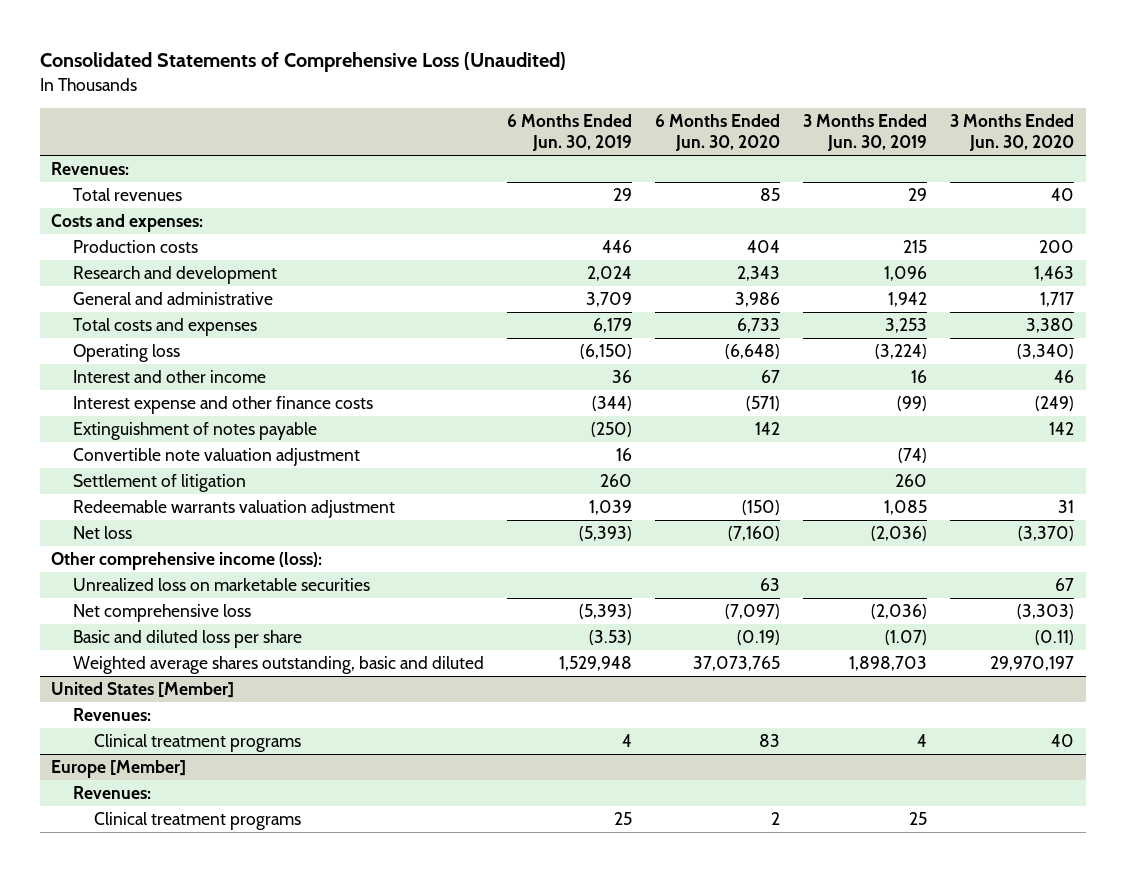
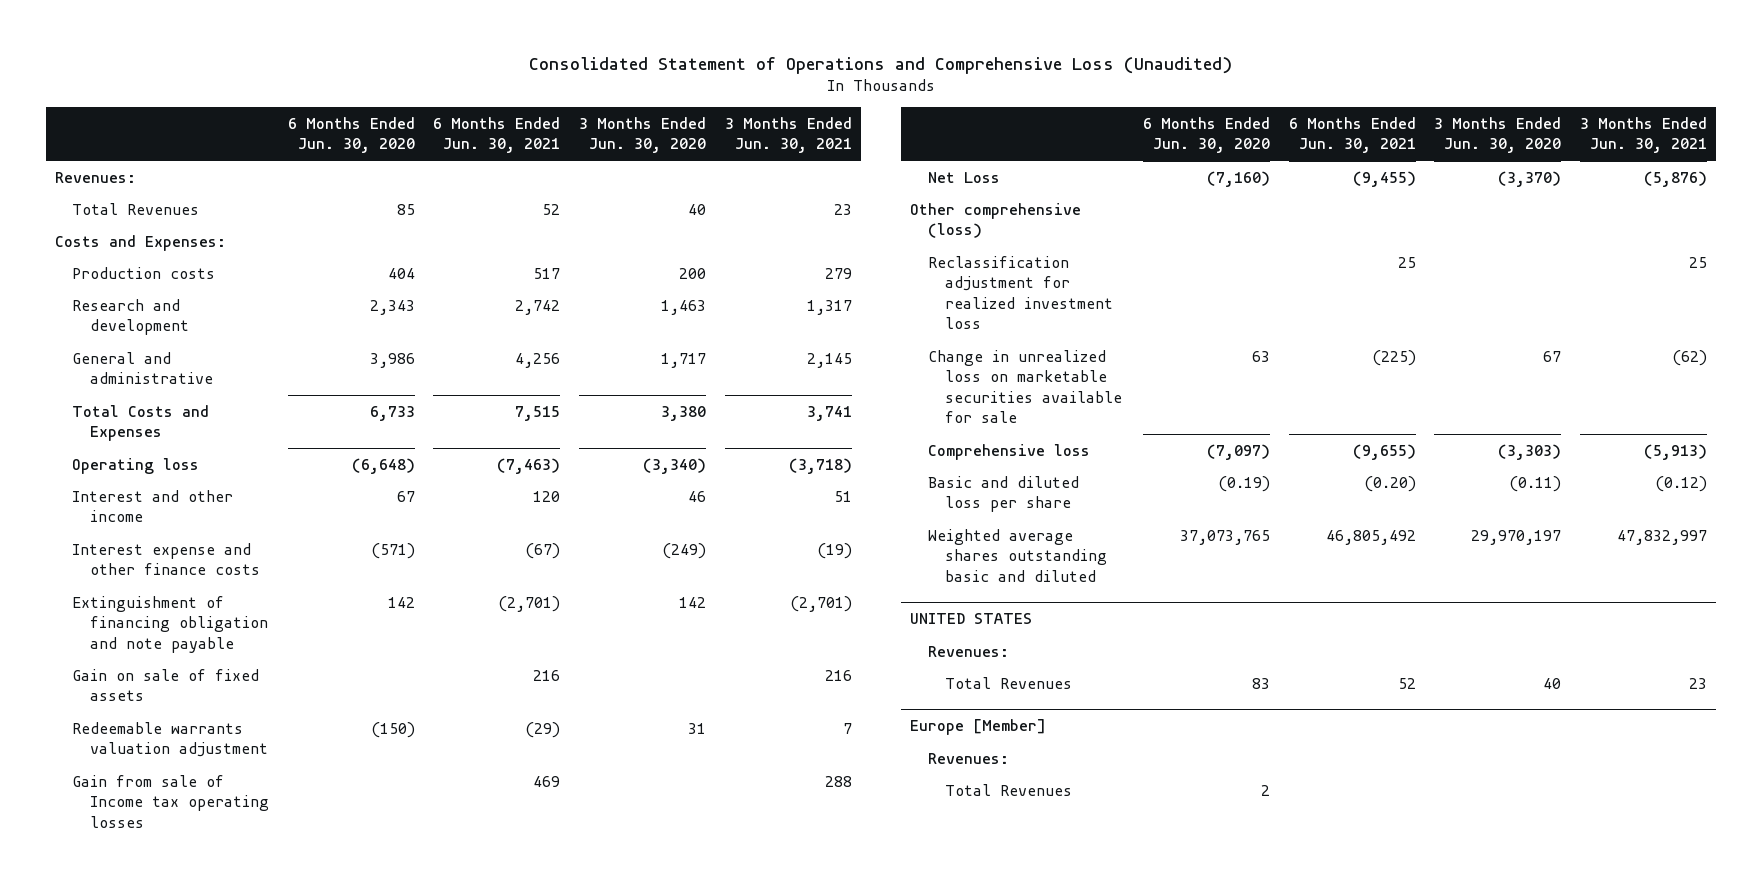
- Consolidated Statements of Comprehensive Loss (Unaudited)
+ Consolidated Statement of Operations and Comprehensive Loss (Unaudited)
- | 6 Months Ended Jun. 30, 2019 | 6 Months Ended Jun. 30, 2020 | 3 Months Ended Jun. 30, 2019 | 3 Months Ended Jun. 30, 2020
+ | 6 Months Ended Jun. 30, 2020 | 6 Months Ended Jun. 30, 2021 | 3 Months Ended Jun. 30, 2020 | 3 Months Ended Jun. 30, 2021
- Total revenues | 29 | 85 | 29 | 40
- Costs and expenses:
+ Total Revenues | 85 | 52 | 40 | 23
+ Costs and Expenses:
- Total costs and expenses | 6,179 | 6,733 | 3,253 | 3,380
+ Total Costs and Expenses | 6,733 | 7,515 | 3,380 | 3,741
- Extinguishment of notes payable | (250) | 142 | | 142
- Convertible note valuation adjustment | 16 | | (74) |
- Settlement of litigation | 260 | | 260 |
+ Extinguishment of financing obligation and note payable | 142 | (2,701) | 142 | (2,701)
+ Gain on sale of fixed assets | | 216 | | 216
- Net loss | (5,393) | (7,160) | (2,036) | (3,370)
- Other comprehensive income (loss):
- Unrealized loss on marketable securities | | 63 | | 67
- Net comprehensive loss | (5,393) | (7,097) | (2,036) | (3,303)
+ Gain from sale of Income tax operating losses | | 469 | | 288
+ Net Loss | (7,160) | (9,455) | (3,370) | (5,876)
+ Other comprehensive (loss)
+ Reclassification adjustment for realized investment loss | | 25 | | 25
+ Change in unrealized loss on marketable securities available for sale | 63 | (225) | 67 | (62)
+ Comprehensive loss | (7,097) | (9,655) | (3,303) | (5,913)
- Weighted average shares outstanding, basic and diluted | 1,529,948 | 37,073,765 | 1,898,703 | 29,970,197
- United States [Member]
+ Weighted average shares outstanding basic and diluted | 37,073,765 | 46,805,492 | 29,970,197 | 47,832,997
+ UNITED STATES
- Clinical treatment programs | 4 | 83 | 4 | 40
+ Total Revenues | 83 | 52 | 40 | 23
@ Europe [Member]
- Clinical treatment programs | 25 | 2 | 25 |
+ Total Revenues | 2 | | |

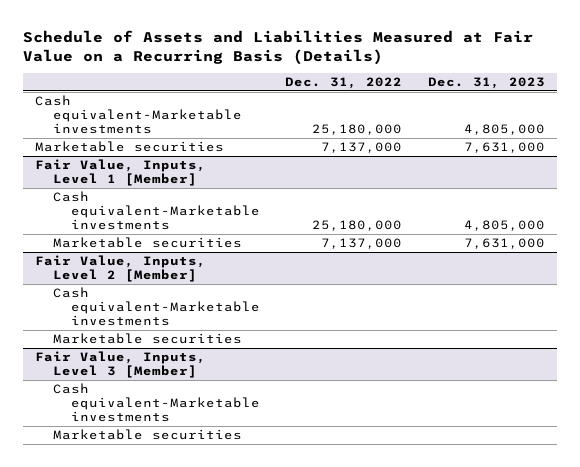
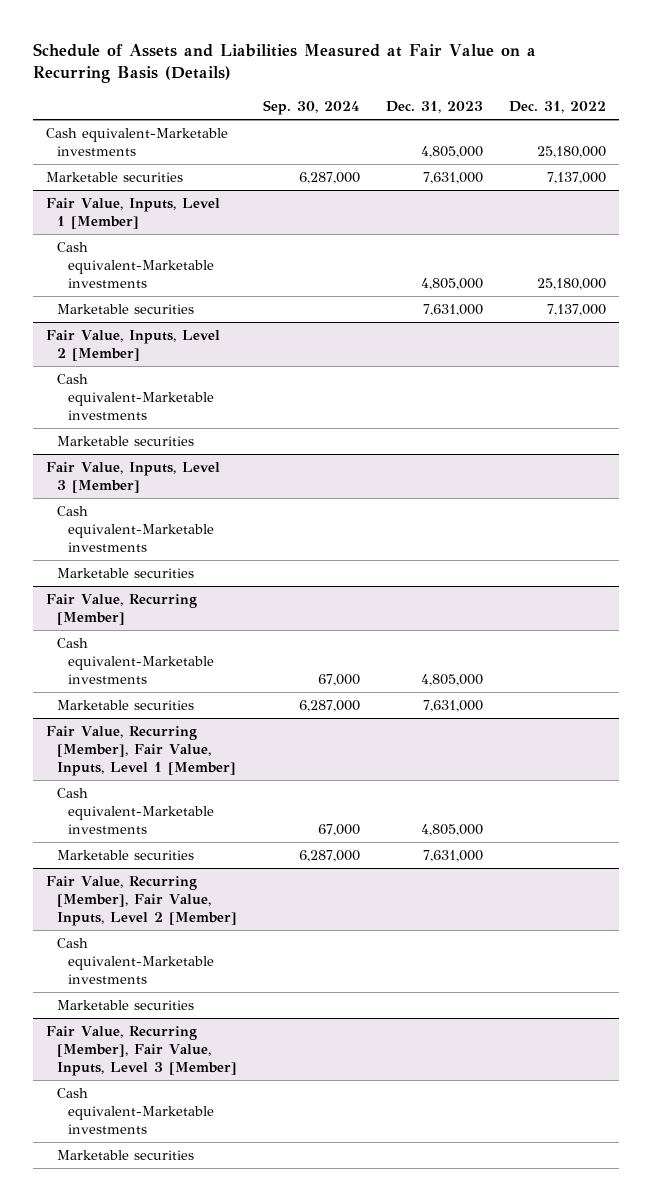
- | Dec. 31, 2022 | Dec. 31, 2023
+ | Sep. 30, 2024 | Dec. 31, 2023 | Dec. 31, 2022
+ Fair Value, Recurring [Member]
+ Cash equivalent-Marketable investments | 67,000 | 4,805,000 |
+ Marketable securities | 6,287,000 | 7,631,000 |
+ Fair Value, Recurring [Member], Fair Value, Inputs, Level 1 [Member]
+ Cash equivalent-Marketable investments | 67,000 | 4,805,000 |
+ Marketable securities | 6,287,000 | 7,631,000 |
+ Fair Value, Recurring [Member], Fair Value, Inputs, Level 2 [Member]
+ Cash equivalent-Marketable investments
+ Marketable securities
+ Fair Value, Recurring [Member], Fair Value, Inputs, Level 3 [Member]
+ Cash equivalent-Marketable investments
+ Marketable securities

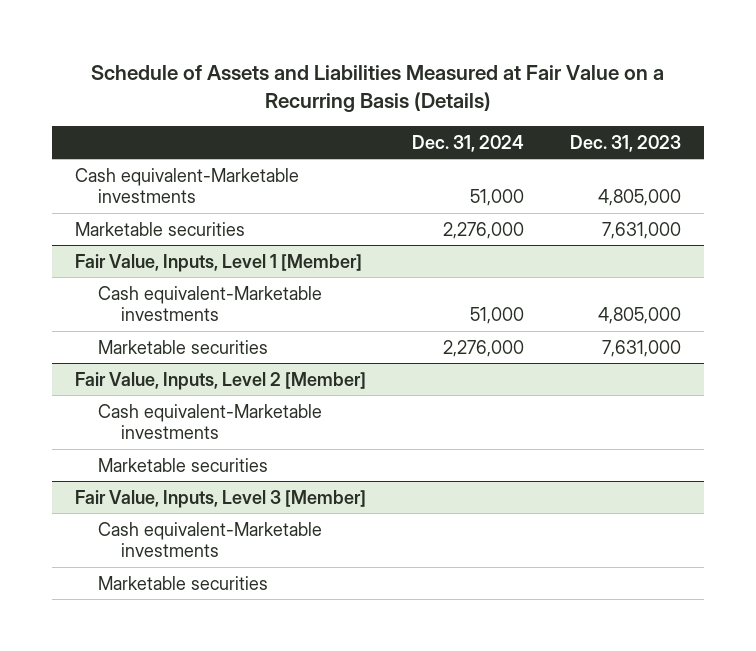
- | Sep. 30, 2024 | Dec. 31, 2023 | Dec. 31, 2022
+ | Dec. 31, 2024 | Dec. 31, 2023
- Fair Value, Recurring [Member]
- Cash equivalent-Marketable investments | 67,000 | 4,805,000 |
- Marketable securities | 6,287,000 | 7,631,000 |
- Fair Value, Recurring [Member], Fair Value, Inputs, Level 1 [Member]
- Cash equivalent-Marketable investments | 67,000 | 4,805,000 |
- Marketable securities | 6,287,000 | 7,631,000 |
- Fair Value, Recurring [Member], Fair Value, Inputs, Level 2 [Member]
- Cash equivalent-Marketable investments
- Marketable securities
- Fair Value, Recurring [Member], Fair Value, Inputs, Level 3 [Member]
- Cash equivalent-Marketable investments
- Marketable securities

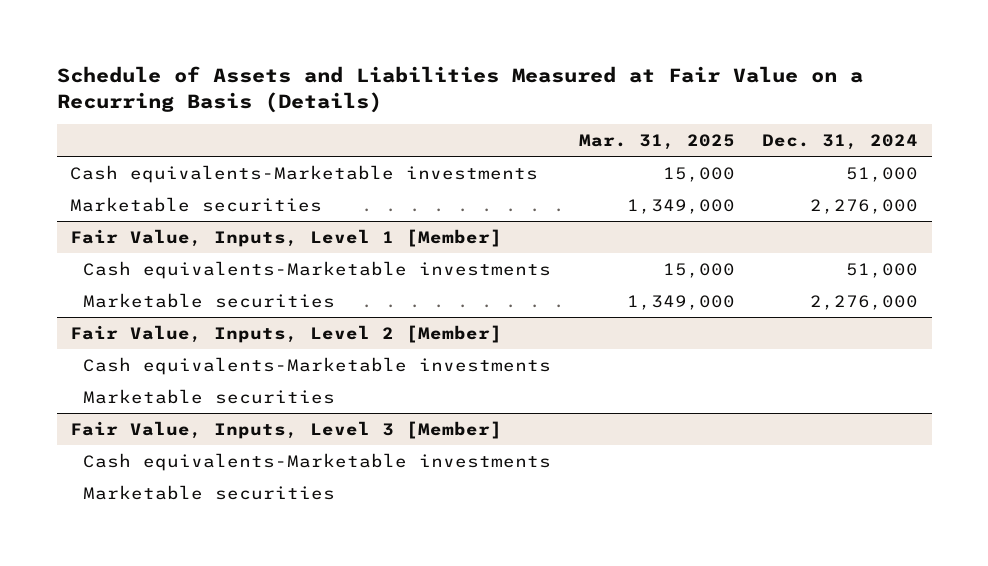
- | Dec. 31, 2024 | Dec. 31, 2023
+ | Mar. 31, 2025 | Dec. 31, 2024
- Cash equivalent-Marketable investments | 51,000 | 4,805,000
+ Cash equivalents-Marketable investments | 15,000 | 51,000
@ Fair Value, Inputs, Level 1 [Member]
- Cash equivalent-Marketable investments | 51,000 | 4,805,000
+ Cash equivalents-Marketable investments | 15,000 | 51,000
@ Fair Value, Inputs, Level 2 [Member]
- Cash equivalent-Marketable investments
+ Cash equivalents-Marketable investments
@ Fair Value, Inputs, Level 3 [Member]
- Cash equivalent-Marketable investments
+ Cash equivalents-Marketable investments

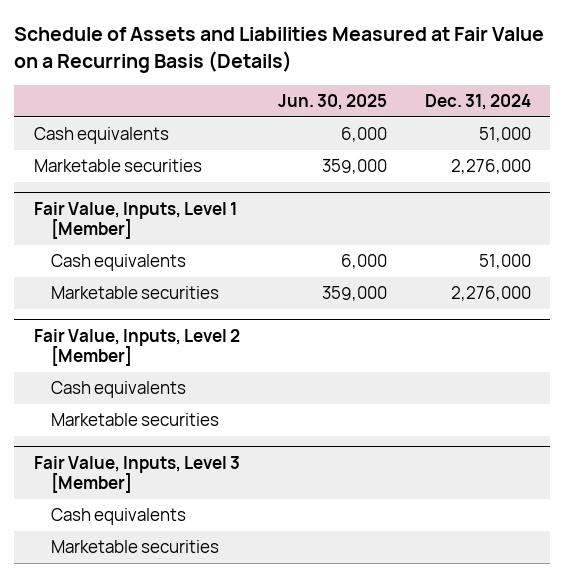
- | Mar. 31, 2025 | Dec. 31, 2024
+ | Jun. 30, 2025 | Dec. 31, 2024
- Cash equivalents-Marketable investments | 15,000 | 51,000
+ Cash equivalents | 6,000 | 51,000
@ Fair Value, Inputs, Level 1 [Member]
- Cash equivalents-Marketable investments | 15,000 | 51,000
+ Cash equivalents | 6,000 | 51,000
@ Fair Value, Inputs, Level 2 [Member]
- Cash equivalents-Marketable investments
+ Cash equivalents
@ Fair Value, Inputs, Level 3 [Member]
- Cash equivalents-Marketable investments
+ Cash equivalents

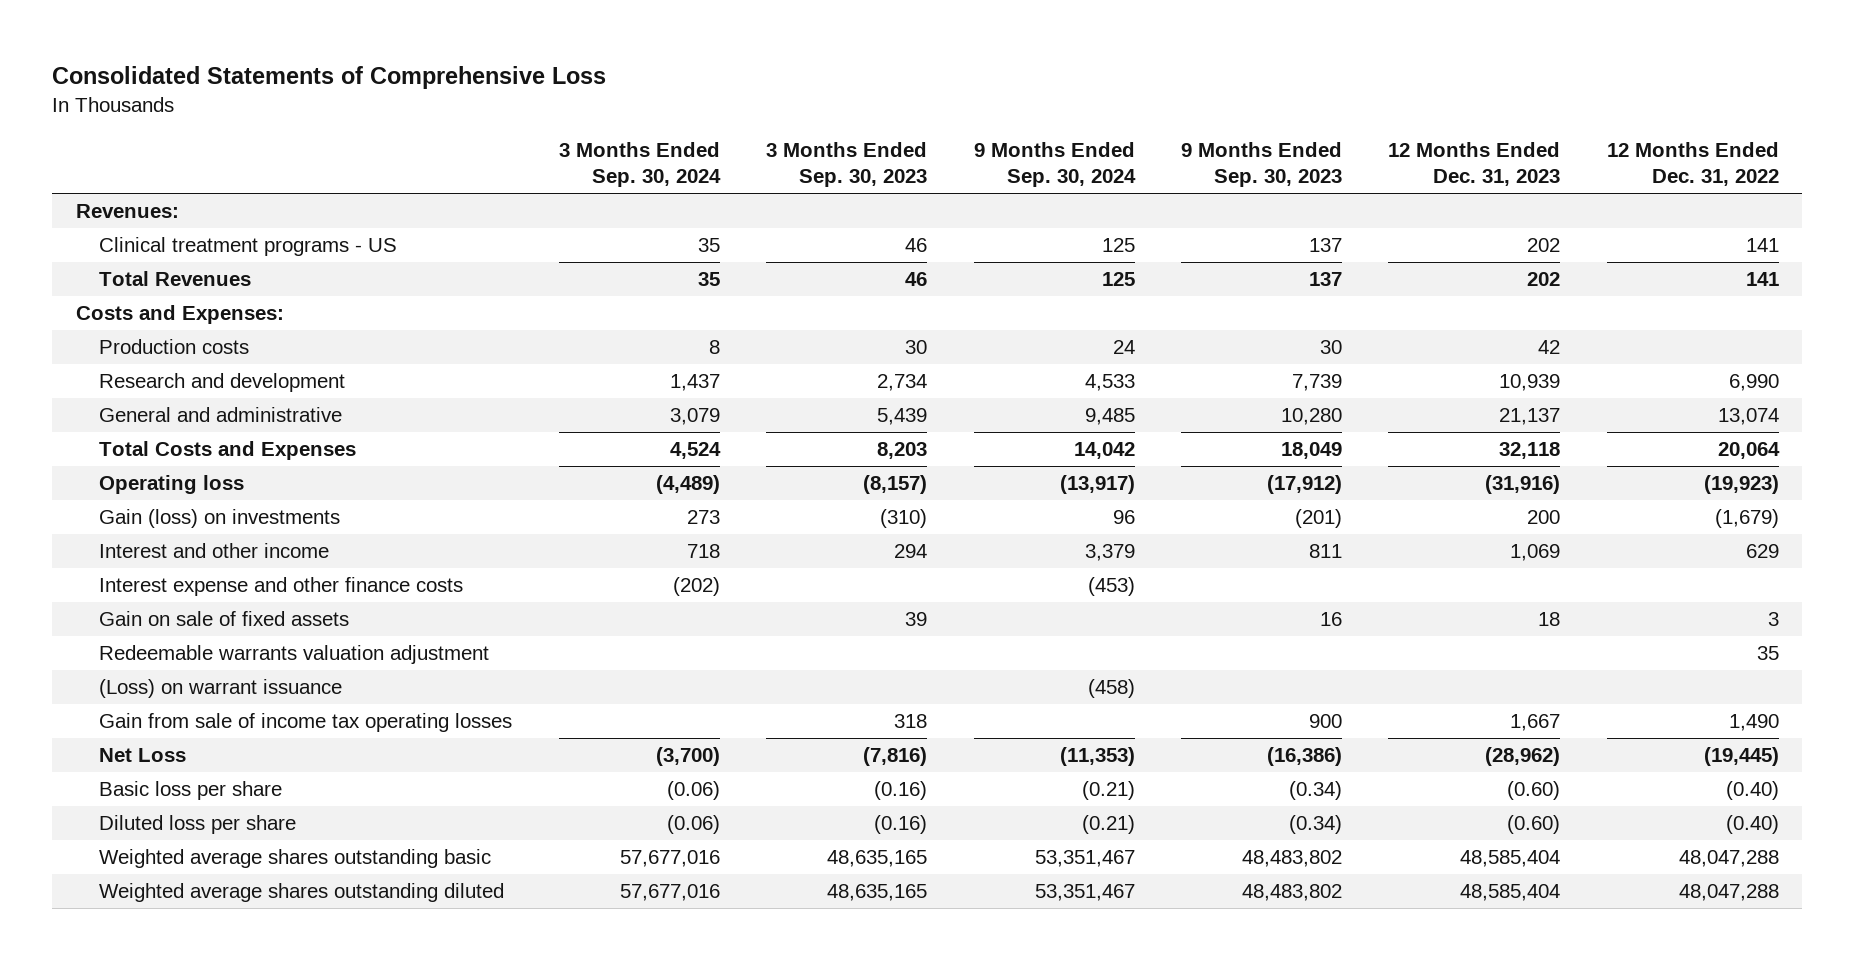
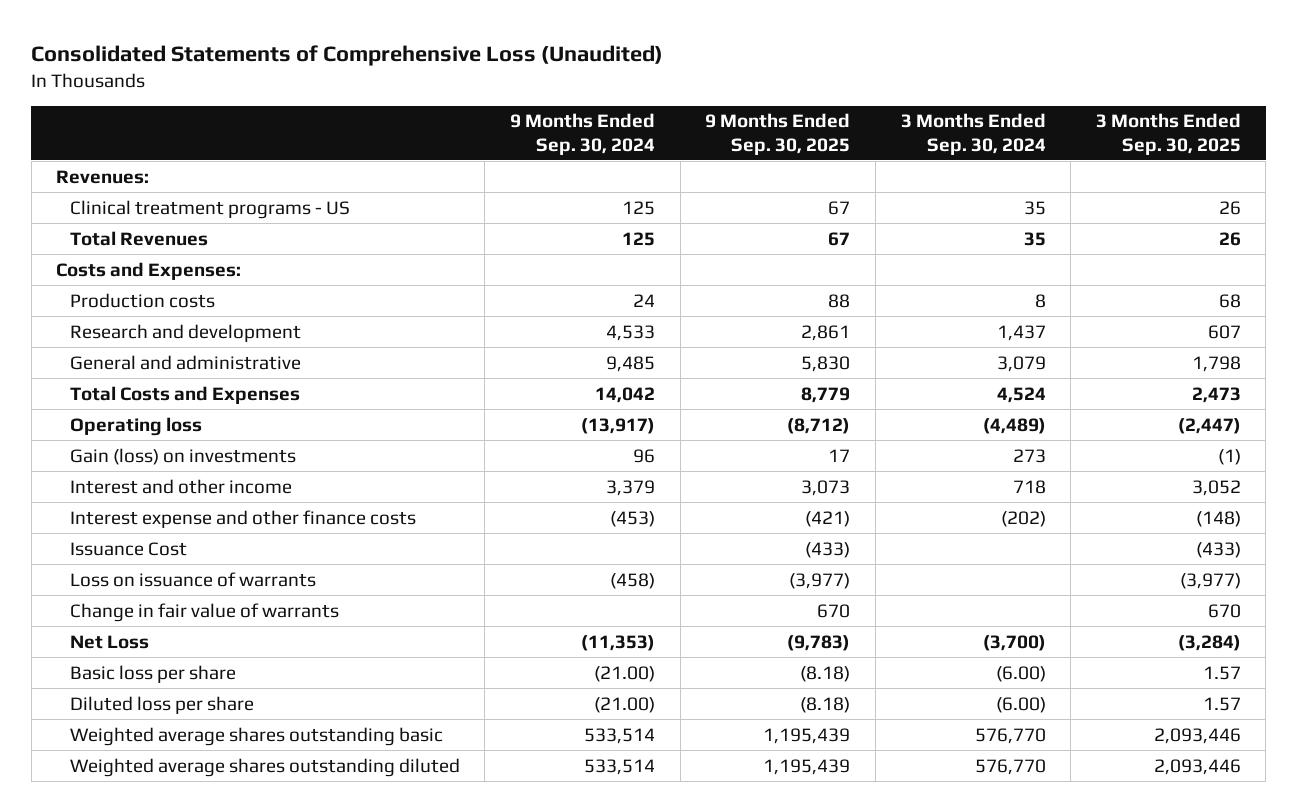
- Consolidated Statements of Comprehensive Loss
+ Consolidated Statements of Comprehensive Loss (Unaudited)
- | 3 Months Ended Sep. 30, 2024 | 3 Months Ended Sep. 30, 2023 | 9 Months Ended Sep. 30, 2024 | 9 Months Ended Sep. 30, 2023 | 12 Months Ended Dec. 31, 2023 | 12 Months Ended Dec. 31, 2022
+ | 9 Months Ended Sep. 30, 2024 | 9 Months Ended Sep. 30, 2025 | 3 Months Ended Sep. 30, 2024 | 3 Months Ended Sep. 30, 2025
- Gain on sale of fixed assets | | 39 | | 16 | 18 | 3
- Redeemable warrants valuation adjustment | | | | | | 35
- (Loss) on warrant issuance | | | (458) | | |
- Gain from sale of income tax operating losses | | 318 | | 900 | 1,667 | 1,490
+ Issuance Cost | | (433) | | (433)
+ Loss on issuance of warrants | (458) | (3,977) | | (3,977)
+ Change in fair value of warrants | | 670 | | 670
- Basic loss per share | (0.06) | (0.16) | (0.21) | (0.34) | (0.60) | (0.40)
- Diluted loss per share | (0.06) | (0.16) | (0.21) | (0.34) | (0.60) | (0.40)
- Weighted average shares outstanding basic | 57,677,016 | 48,635,165 | 53,351,467 | 48,483,802 | 48,585,404 | 48,047,288
- Weighted average shares outstanding diluted | 57,677,016 | 48,635,165 | 53,351,467 | 48,483,802 | 48,585,404 | 48,047,288
+ Basic loss per share | (21.00) | (8.18) | (6.00) | 1.57
+ Diluted loss per share | (21.00) | (8.18) | (6.00) | 1.57
+ Weighted average shares outstanding basic | 533,514 | 1,195,439 | 576,770 | 2,093,446
+ Weighted average shares outstanding diluted | 533,514 | 1,195,439 | 576,770 | 2,093,446

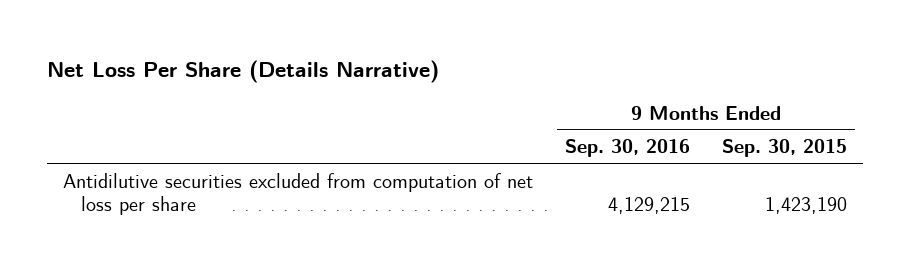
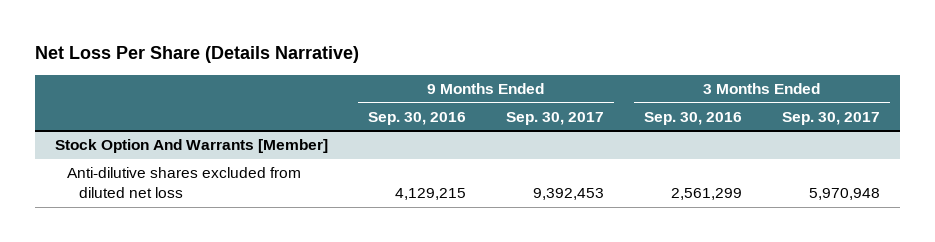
- | 9 Months Ended Sep. 30, 2016 | 9 Months Ended Sep. 30, 2015
+ | 9 Months Ended Sep. 30, 2016 | 9 Months Ended Sep. 30, 2017 | 3 Months Ended Sep. 30, 2016 | 3 Months Ended Sep. 30, 2017
- Antidilutive securities excluded from computation of net loss per share | 4,129,215 | 1,423,190
+ Stock Option And Warrants [Member]
+ Anti-dilutive shares excluded from diluted net loss | 4,129,215 | 9,392,453 | 2,561,299 | 5,970,948

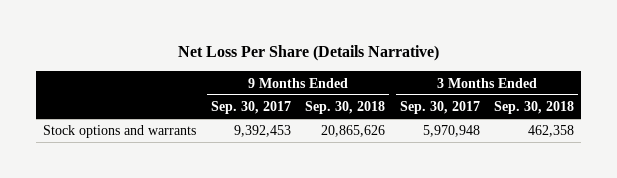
- | 9 Months Ended Sep. 30, 2016 | 9 Months Ended Sep. 30, 2017 | 3 Months Ended Sep. 30, 2016 | 3 Months Ended Sep. 30, 2017
+ | 9 Months Ended Sep. 30, 2017 | 9 Months Ended Sep. 30, 2018 | 3 Months Ended Sep. 30, 2017 | 3 Months Ended Sep. 30, 2018
- Stock Option And Warrants [Member]
- Anti-dilutive shares excluded from diluted net loss | 4,129,215 | 9,392,453 | 2,561,299 | 5,970,948
+ Stock options and warrants | 9,392,453 | 20,865,626 | 5,970,948 | 462,358

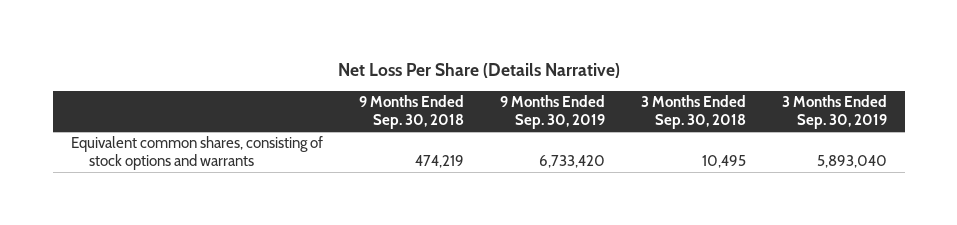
- | 9 Months Ended Sep. 30, 2017 | 9 Months Ended Sep. 30, 2018 | 3 Months Ended Sep. 30, 2017 | 3 Months Ended Sep. 30, 2018
+ | 9 Months Ended Sep. 30, 2018 | 9 Months Ended Sep. 30, 2019 | 3 Months Ended Sep. 30, 2018 | 3 Months Ended Sep. 30, 2019
- Stock options and warrants | 9,392,453 | 20,865,626 | 5,970,948 | 462,358
+ Equivalent common shares, consisting of stock options and warrants | 474,219 | 6,733,420 | 10,495 | 5,893,040

